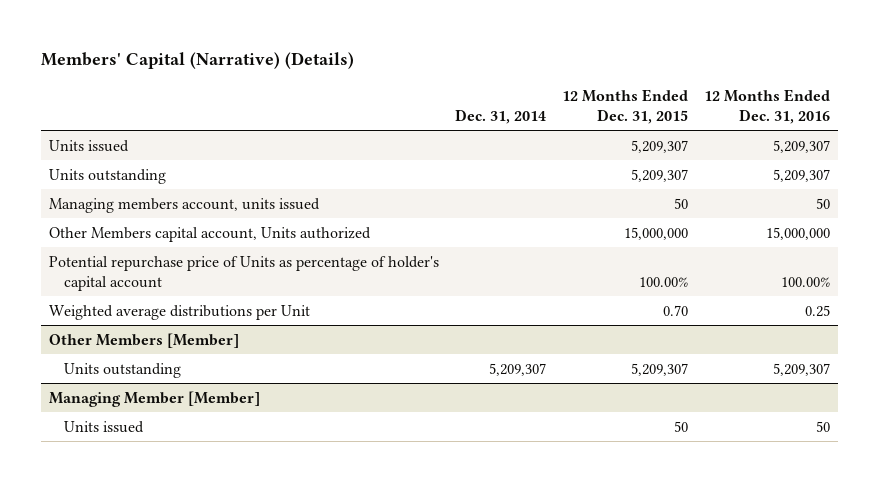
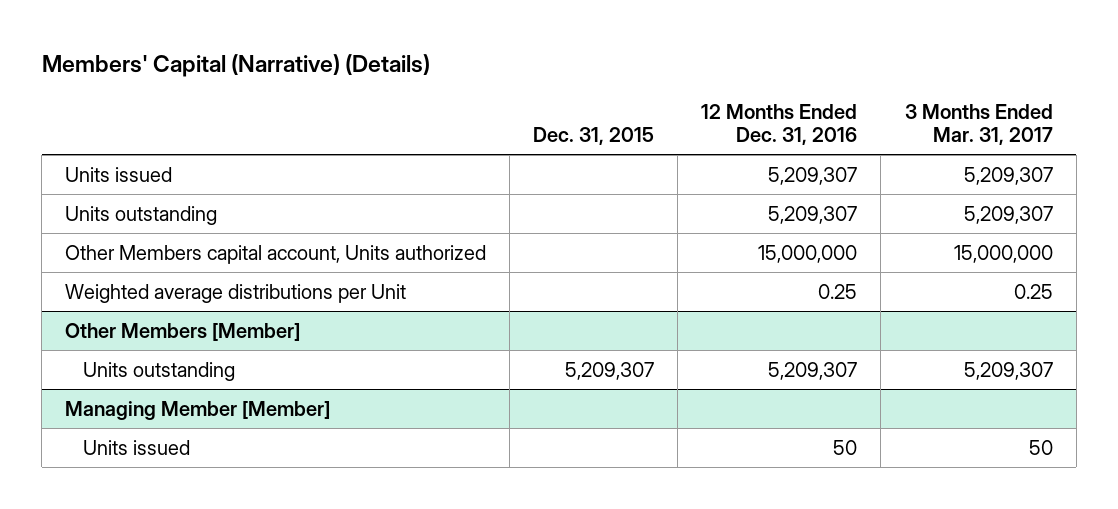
- | Dec. 31, 2014 | 12 Months Ended Dec. 31, 2015 | 12 Months Ended Dec. 31, 2016
+ | Dec. 31, 2015 | 12 Months Ended Dec. 31, 2016 | 3 Months Ended Mar. 31, 2017
- Managing members account, units issued | | 50 | 50
- Potential repurchase price of Units as percentage of holder's capital account | | 100.00% | 100.00%

